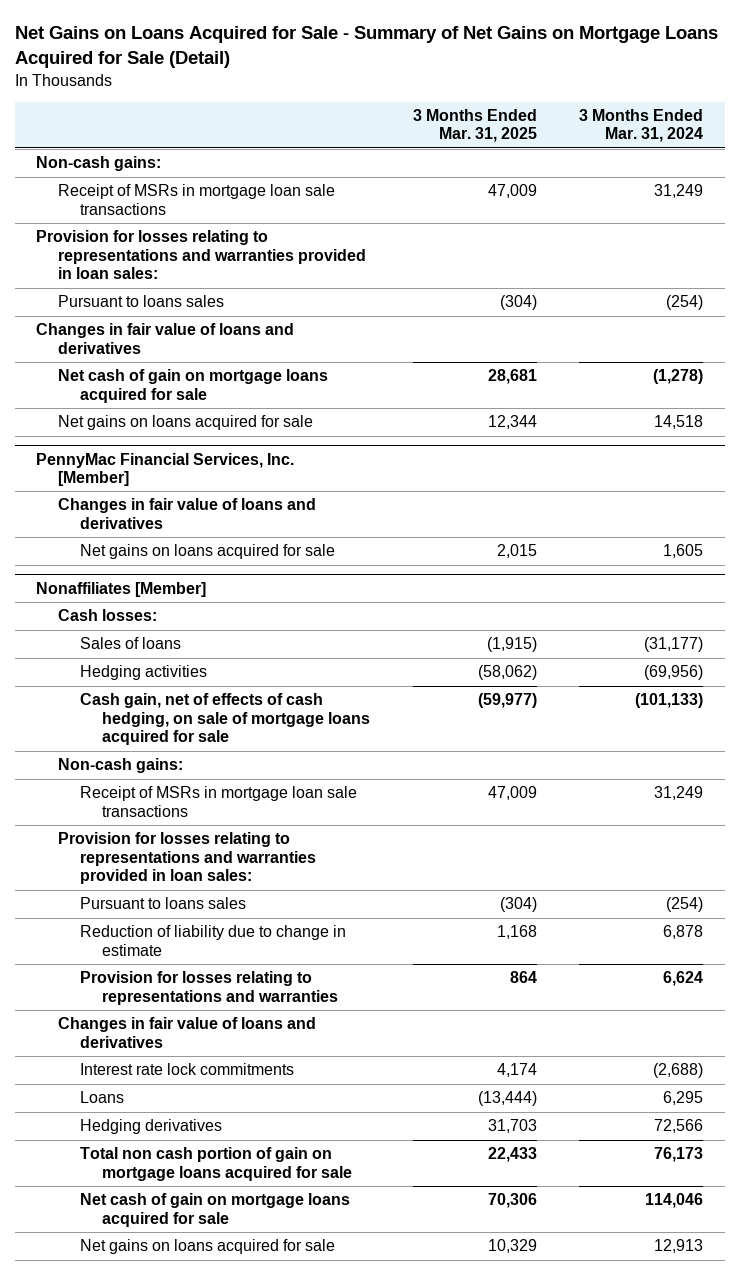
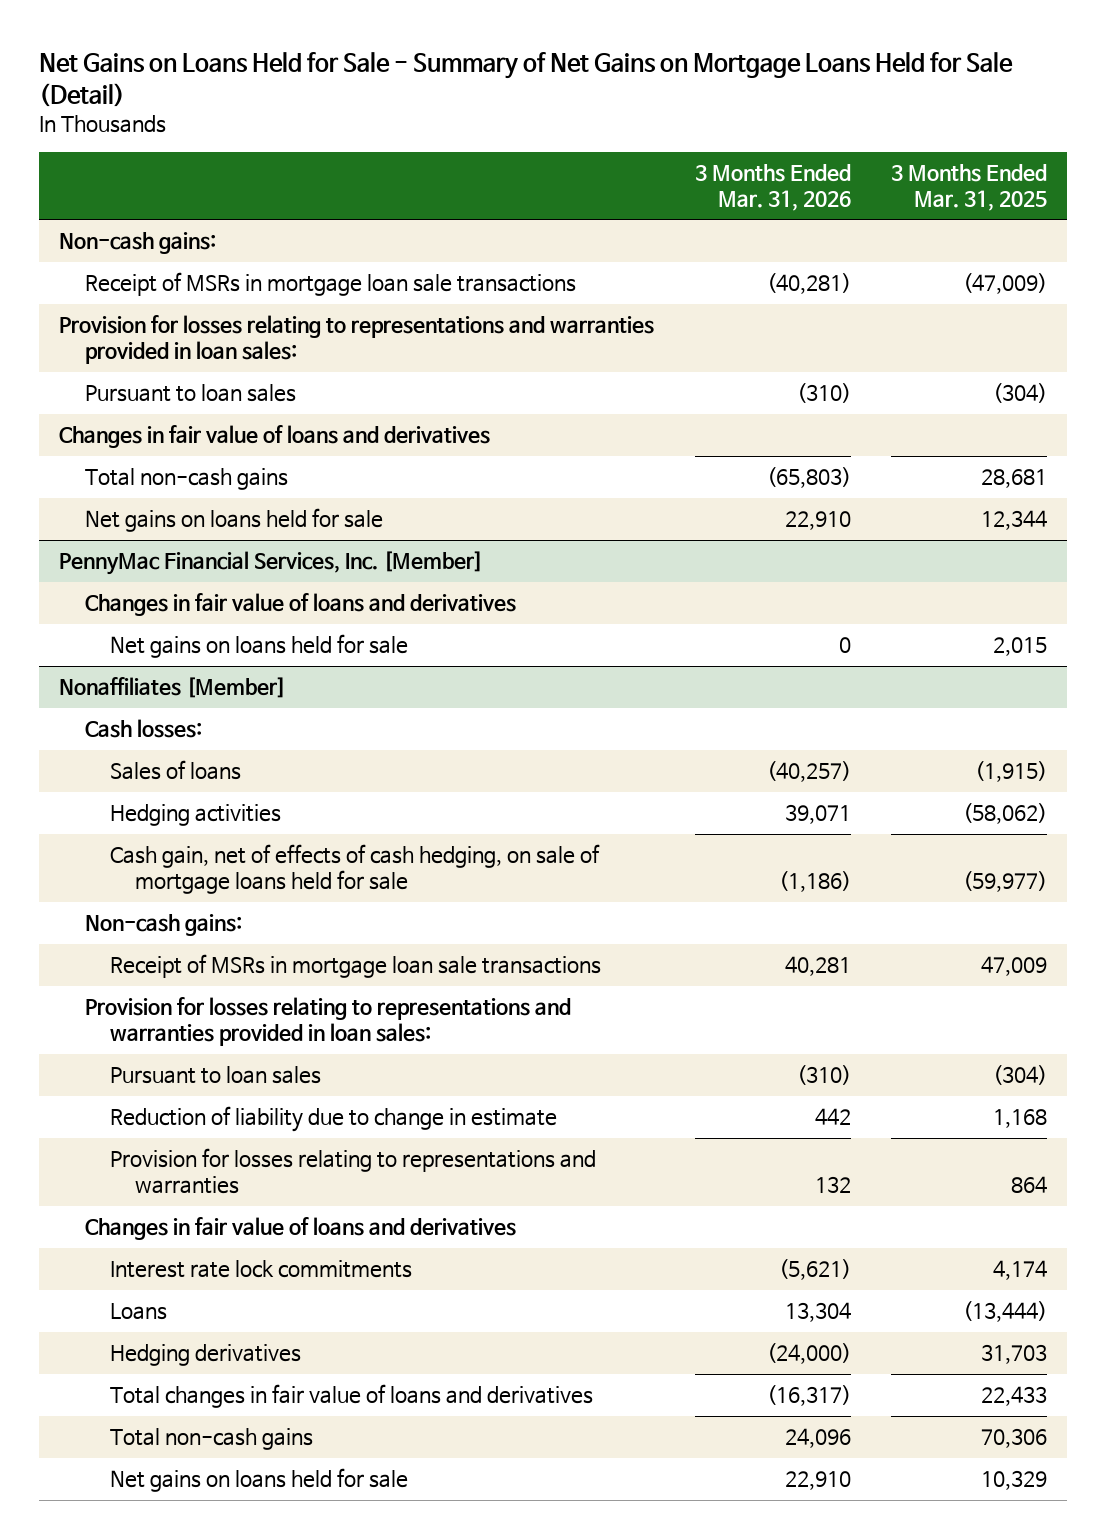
- Net Gains on Loans Acquired for Sale - Summary of Net Gains on Mortgage Loans Acquired for Sale (Detail)
+ Net Gains on Loans Held for Sale - Summary of Net Gains on Mortgage Loans Held for Sale (Detail)
- | 3 Months Ended Mar. 31, 2025 | 3 Months Ended Mar. 31, 2024
+ | 3 Months Ended Mar. 31, 2026 | 3 Months Ended Mar. 31, 2025
- Receipt of MSRs in mortgage loan sale transactions | 47,009 | 31,249
+ Receipt of MSRs in mortgage loan sale transactions | (40,281) | (47,009)
- Pursuant to loans sales | (304) | (254)
+ Pursuant to loan sales | (310) | (304)
- Net cash of gain on mortgage loans acquired for sale | 28,681 | (1,278)
- Net gains on loans acquired for sale | 12,344 | 14,518
+ Total non-cash gains | (65,803) | 28,681
+ Net gains on loans held for sale | 22,910 | 12,344
@ PennyMac Financial Services, Inc. [Member]
- Net gains on loans acquired for sale | 2,015 | 1,605
+ Net gains on loans held for sale | 0 | 2,015
@ Nonaffiliates [Member]
- Cash gain, net of effects of cash hedging, on sale of mortgage loans acquired for sale | (59,977) | (101,133)
+ Cash gain, net of effects of cash hedging, on sale of mortgage loans held for sale | (1,186) | (59,977)
- Pursuant to loans sales | (304) | (254)
+ Pursuant to loan sales | (310) | (304)
- Total non cash portion of gain on mortgage loans acquired for sale | 22,433 | 76,173
- Net cash of gain on mortgage loans acquired for sale | 70,306 | 114,046
- Net gains on loans acquired for sale | 10,329 | 12,913
+ Total changes in fair value of loans and derivatives | (16,317) | 22,433
+ Total non-cash gains | 24,096 | 70,306
+ Net gains on loans held for sale | 22,910 | 10,329

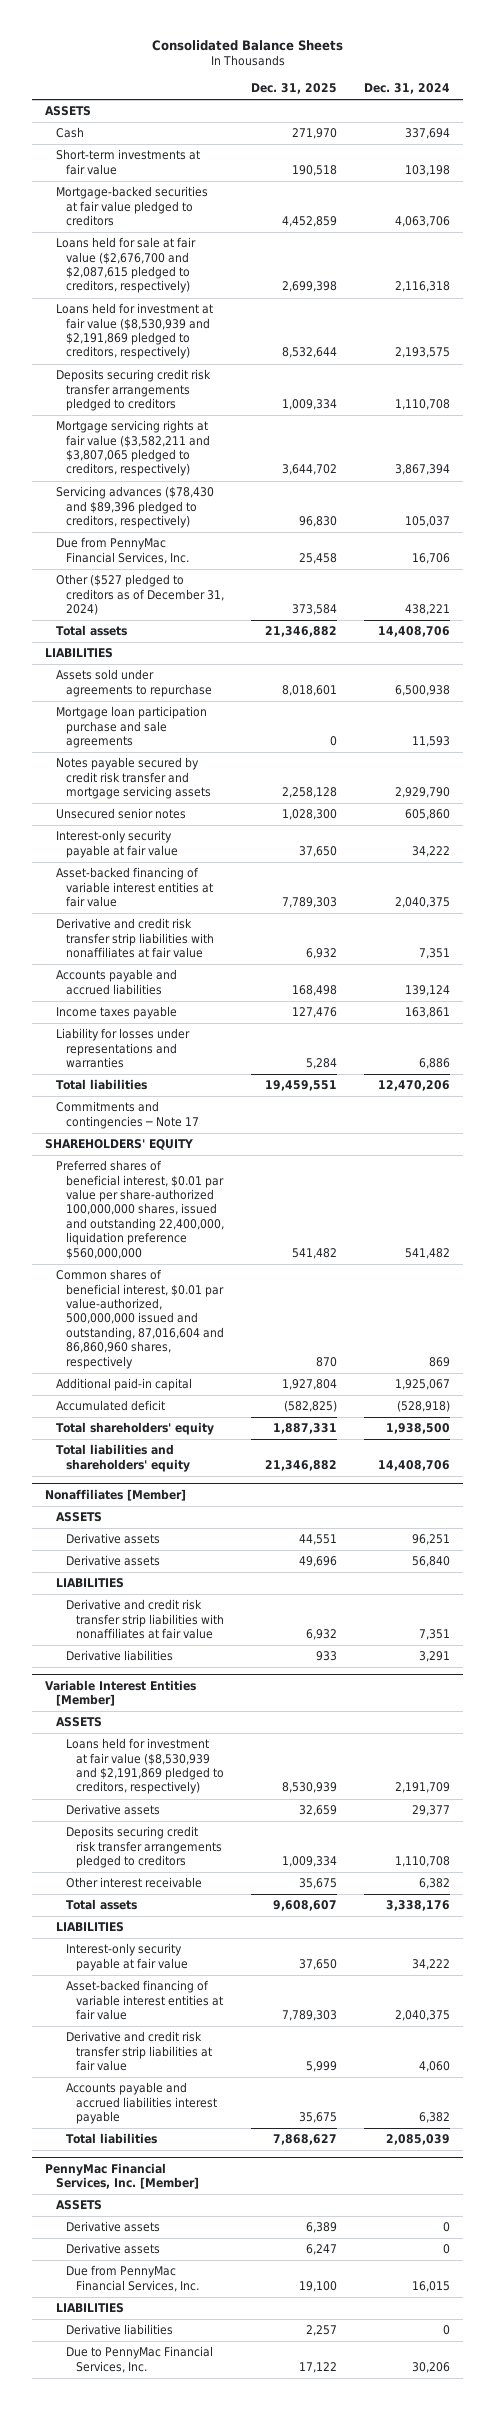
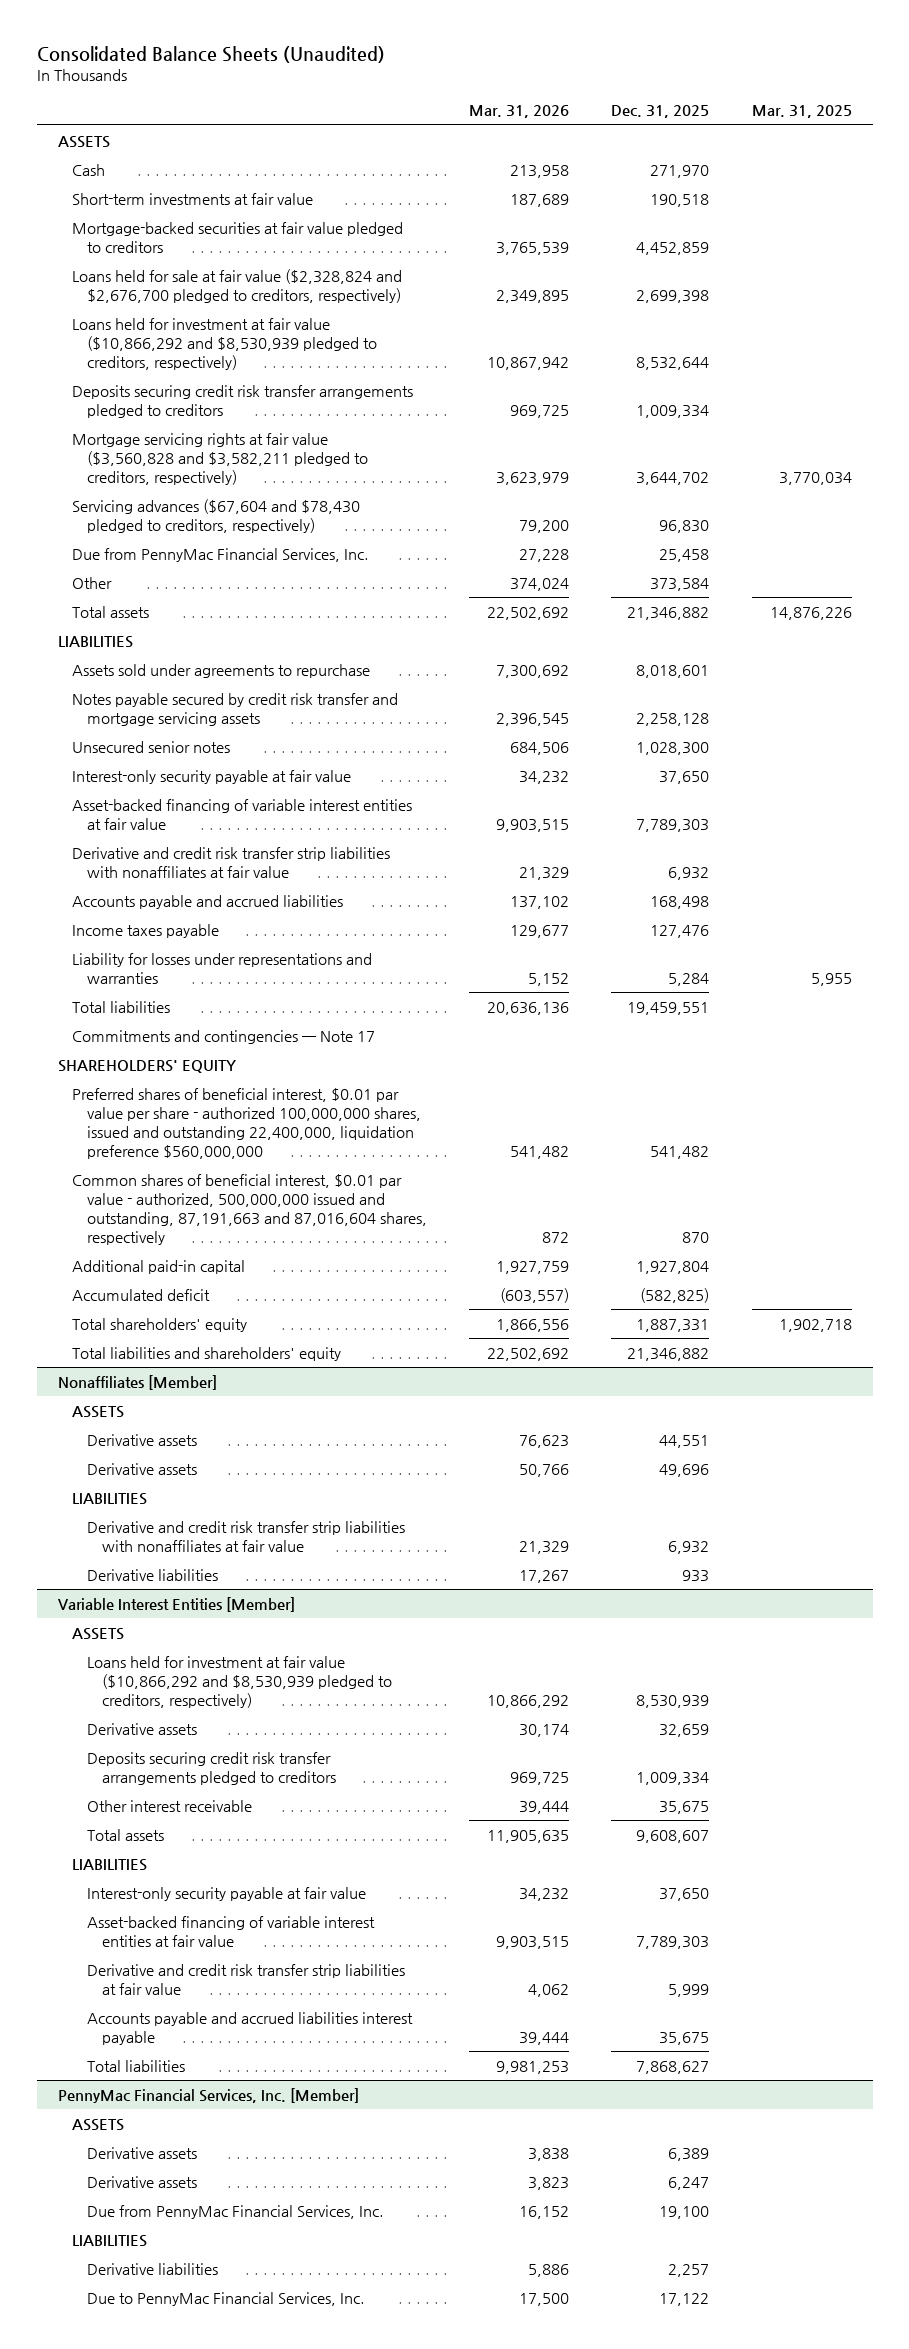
- Consolidated Balance Sheets
+ Consolidated Balance Sheets (Unaudited)
- | Dec. 31, 2025 | Dec. 31, 2024
+ | Mar. 31, 2026 | Dec. 31, 2025 | Mar. 31, 2025
- Loans held for sale at fair value ($2,676,700 and $2,087,615 pledged to creditors, respectively) | 2,699,398 | 2,116,318
- Loans held for investment at fair value ($8,530,939 and $2,191,869 pledged to creditors, respectively) | 8,532,644 | 2,193,575
+ Loans held for sale at fair value ($2,328,824 and $2,676,700 pledged to creditors, respectively) | 2,349,895 | 2,699,398 |
+ Loans held for investment at fair value ($10,866,292 and $8,530,939 pledged to creditors, respectively) | 10,867,942 | 8,532,644 |
- Mortgage servicing rights at fair value ($3,582,211 and $3,807,065 pledged to creditors, respectively) | 3,644,702 | 3,867,394
- Servicing advances ($78,430 and $89,396 pledged to creditors, respectively) | 96,830 | 105,037
+ Mortgage servicing rights at fair value ($3,560,828 and $3,582,211 pledged to creditors, respectively) | 3,623,979 | 3,644,702 | 3,770,034
+ Servicing advances ($67,604 and $78,430 pledged to creditors, respectively) | 79,200 | 96,830 |
- Other ($527 pledged to creditors as of December 31, 2024) | 373,584 | 438,221
+ Other | 374,024 | 373,584 |
- Mortgage loan participation purchase and sale agreements | 0 | 11,593
- Preferred shares of beneficial interest, $0.01 par value per share-authorized 100,000,000 shares, issued and outstanding 22,400,000, liquidation preference $560,000,000 | 541,482 | 541,482
- Common shares of beneficial interest, $0.01 par value-authorized, 500,000,000 issued and outstanding, 87,016,604 and 86,860,960 shares, respectively | 870 | 869
+ Preferred shares of beneficial interest, $0.01 par value per share - authorized 100,000,000 shares, issued and outstanding 22,400,000, liquidation preference $560,000,000 | 541,482 | 541,482 |
+ Common shares of beneficial interest, $0.01 par value - authorized, 500,000,000 issued and outstanding, 87,191,663 and 87,016,604 shares, respectively | 872 | 870 |
@ Variable Interest Entities [Member]
- Loans held for investment at fair value ($8,530,939 and $2,191,869 pledged to creditors, respectively) | 8,530,939 | 2,191,709
+ Loans held for investment at fair value ($10,866,292 and $8,530,939 pledged to creditors, respectively) | 10,866,292 | 8,530,939 |

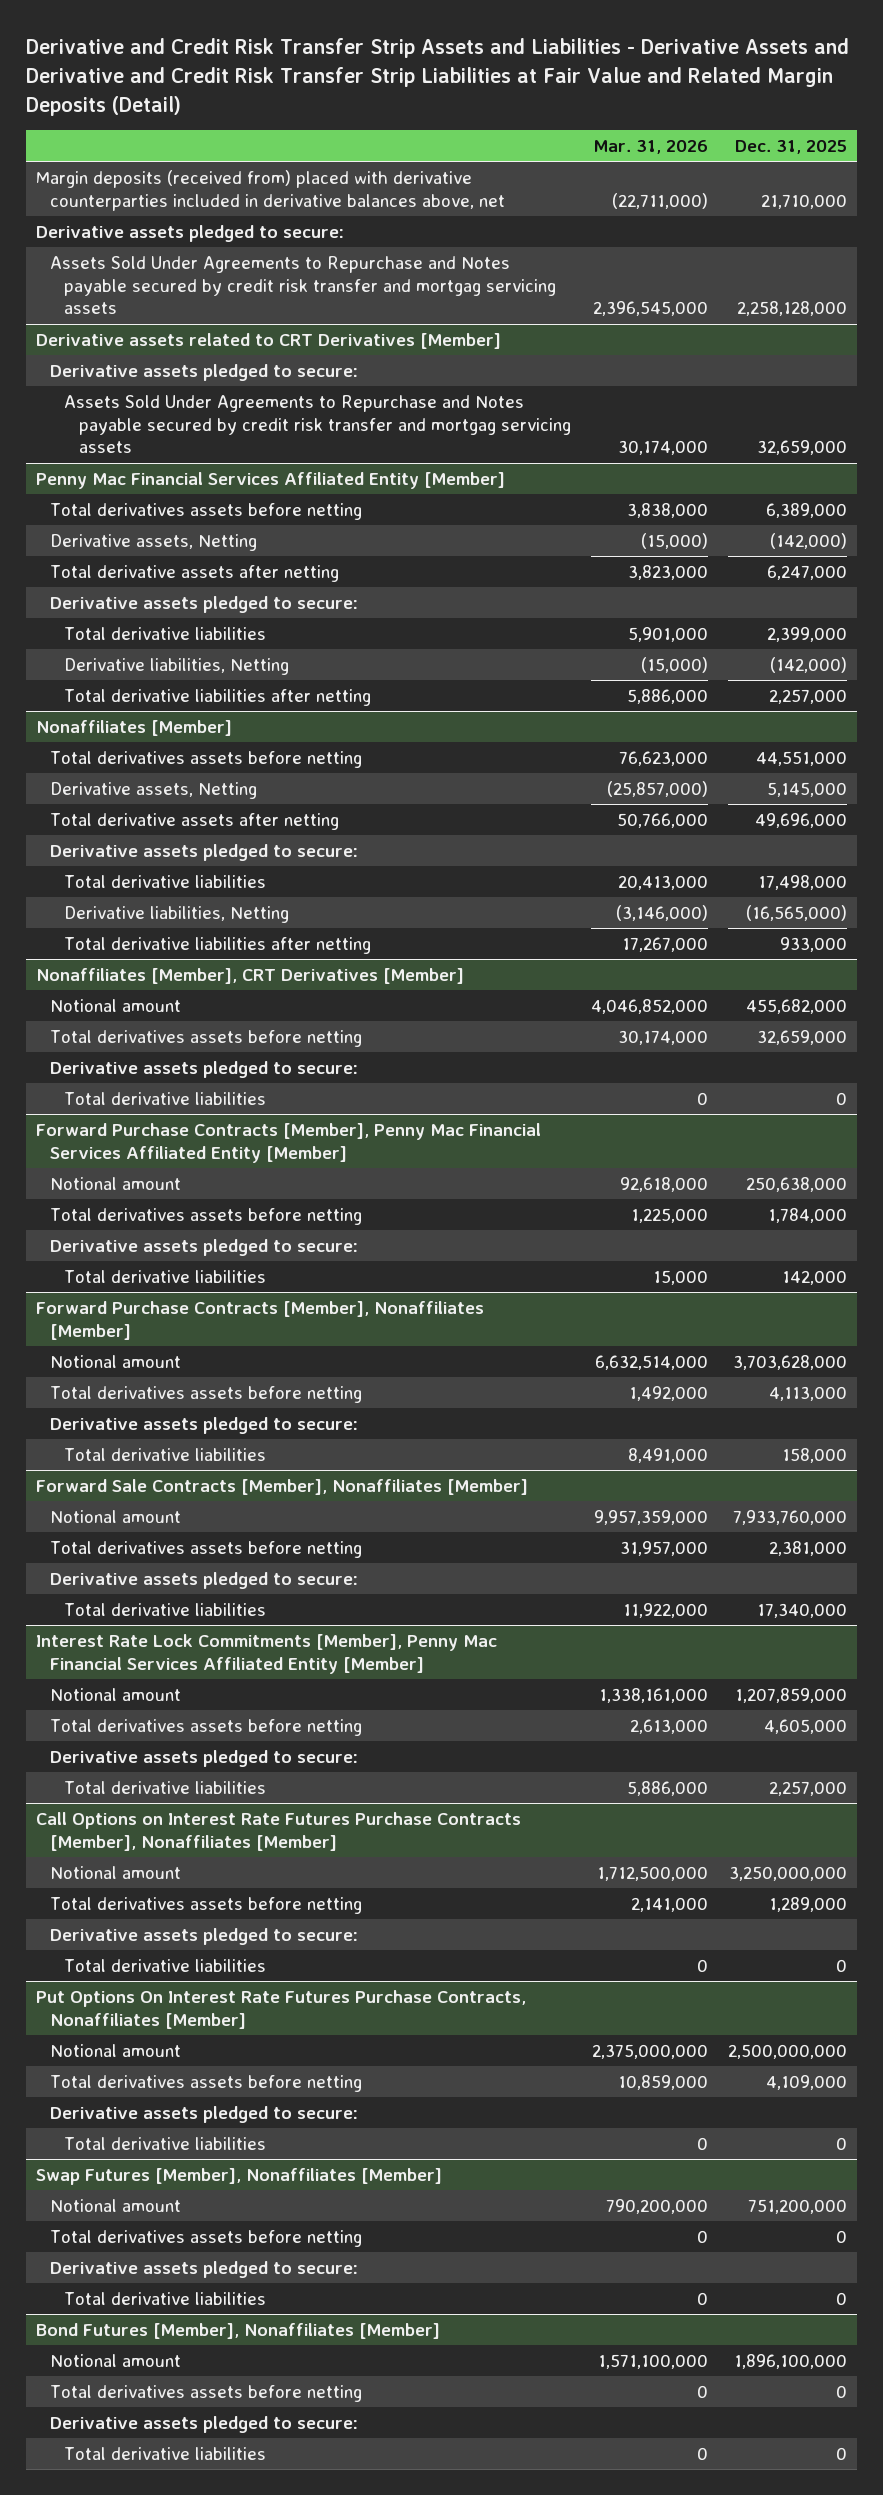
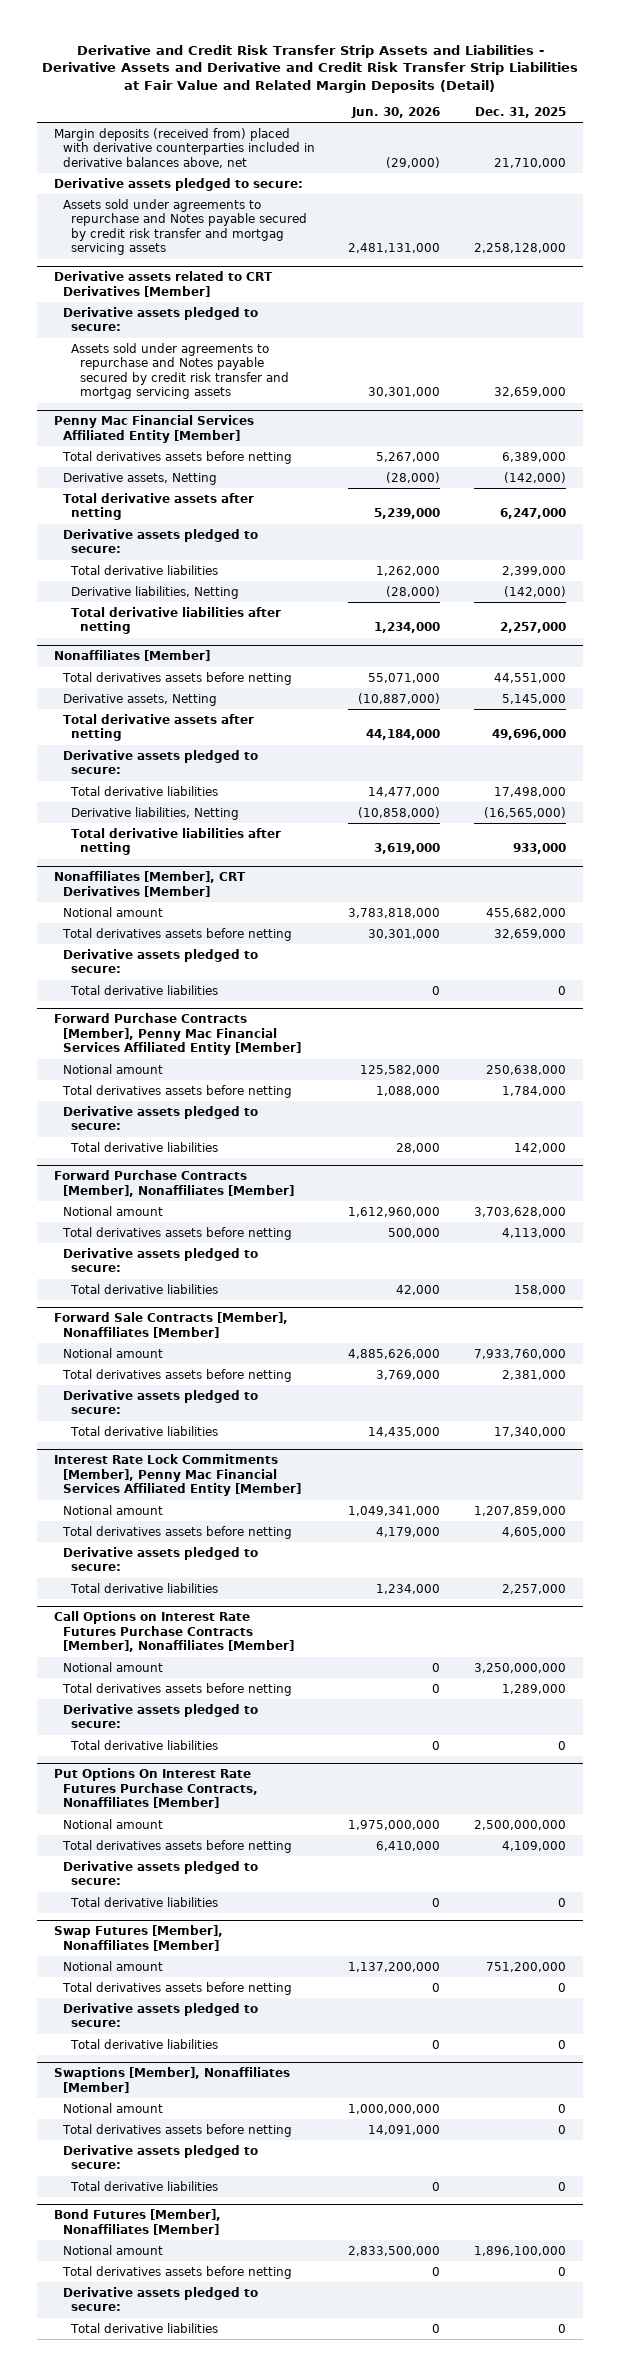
- | Mar. 31, 2026 | Dec. 31, 2025
+ | Jun. 30, 2026 | Dec. 31, 2025
- Assets Sold Under Agreements to Repurchase and Notes payable secured by credit risk transfer and mortgag servicing assets | 2,396,545,000 | 2,258,128,000
+ Assets sold under agreements to repurchase and Notes payable secured by credit risk transfer and mortgag servicing assets | 2,481,131,000 | 2,258,128,000
@ Derivative assets related to CRT Derivatives [Member]
- Assets Sold Under Agreements to Repurchase and Notes payable secured by credit risk transfer and mortgag servicing assets | 30,174,000 | 32,659,000
+ Assets sold under agreements to repurchase and Notes payable secured by credit risk transfer and mortgag servicing assets | 30,301,000 | 32,659,000
+ Swaptions [Member], Nonaffiliates [Member]
+ Notional amount | 1,000,000,000 | 0
+ Total derivatives assets before netting | 14,091,000 | 0
+ Derivative assets pledged to secure:
+ Total derivative liabilities | 0 | 0

